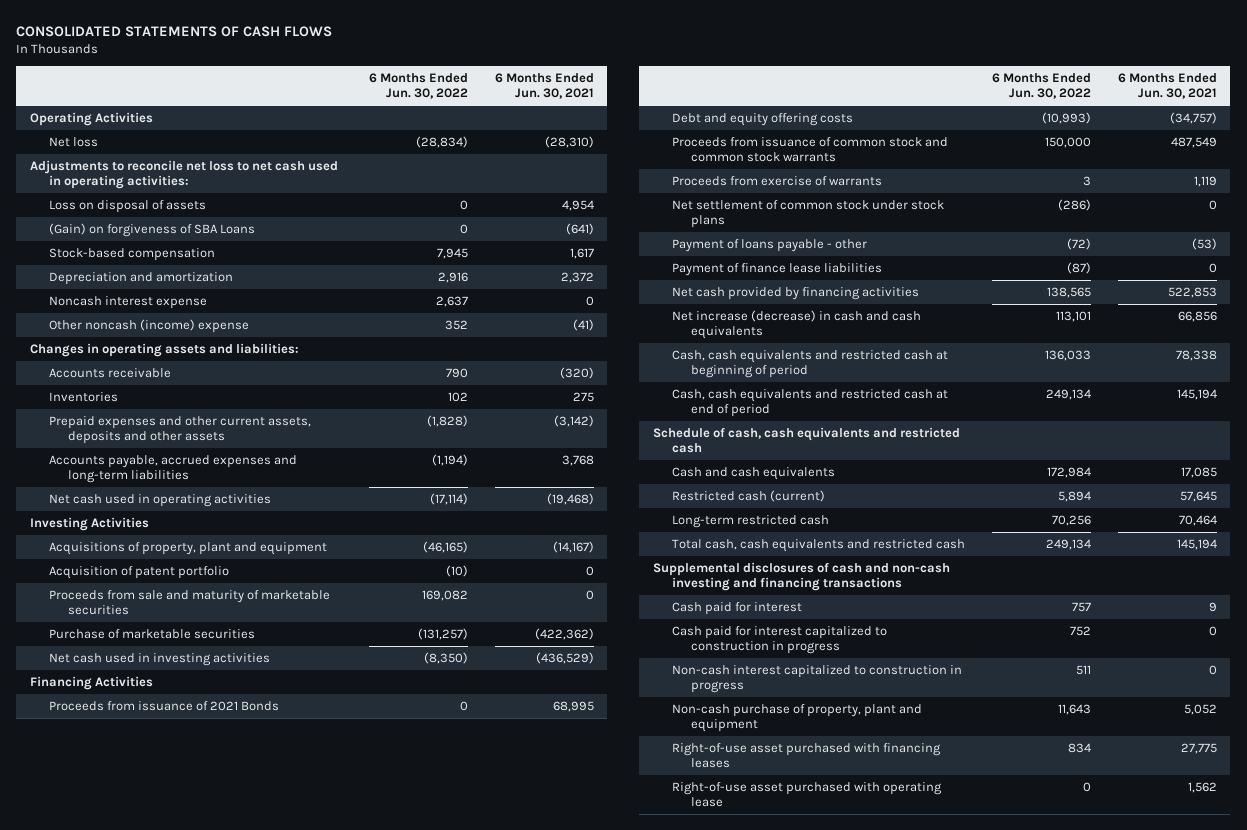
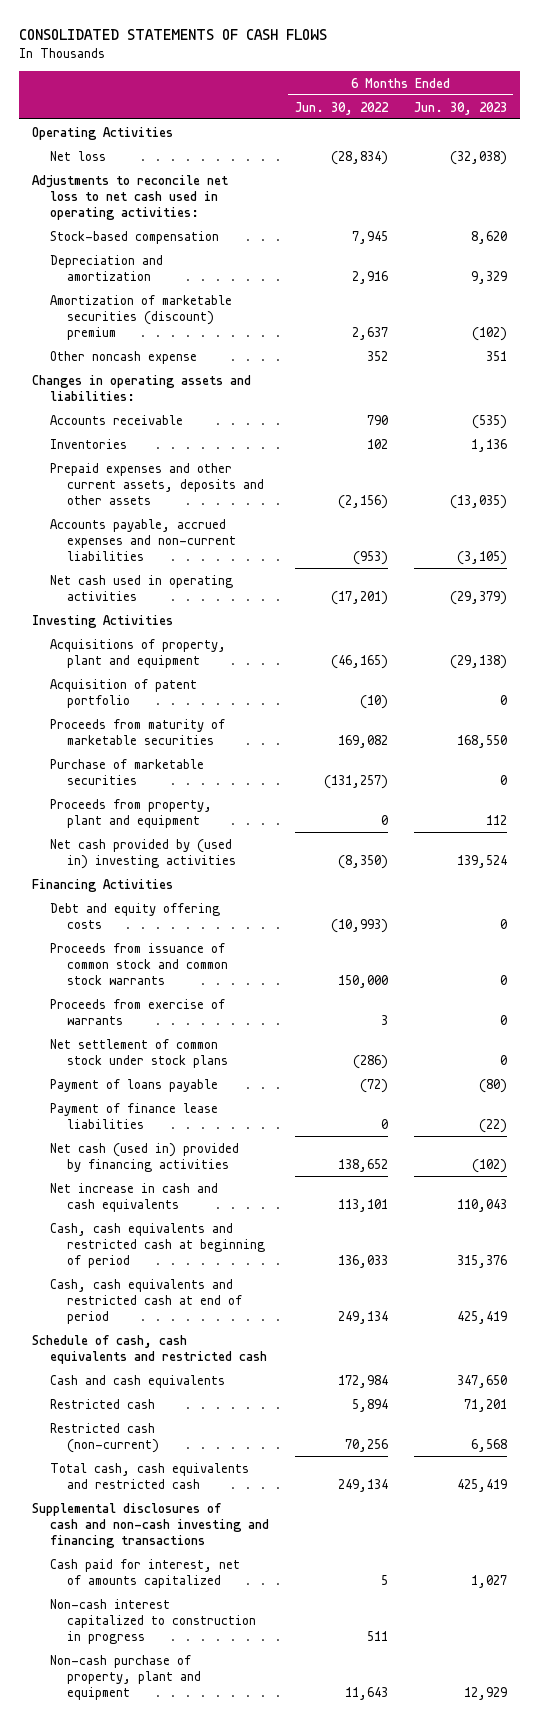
- | 6 Months Ended Jun. 30, 2022 | 6 Months Ended Jun. 30, 2021
+ | 6 Months Ended Jun. 30, 2022 | 6 Months Ended Jun. 30, 2023
- Loss on disposal of assets | 0 | 4,954
- (Gain) on forgiveness of SBA Loans | 0 | (641)
- Noncash interest expense | 2,637 | 0
- Other noncash (income) expense | 352 | (41)
+ Amortization of marketable securities (discount) premium | 2,637 | (102)
+ Other noncash expense | 352 | 351
- Prepaid expenses and other current assets, deposits and other assets | (1,828) | (3,142)
- Accounts payable, accrued expenses and long-term liabilities | (1,194) | 3,768
- Net cash used in operating activities | (17,114) | (19,468)
+ Prepaid expenses and other current assets, deposits and other assets | (2,156) | (13,035)
+ Accounts payable, accrued expenses and non-current liabilities | (953) | (3,105)
+ Net cash used in operating activities | (17,201) | (29,379)
- Proceeds from sale and maturity of marketable securities | 169,082 | 0
+ Proceeds from maturity of marketable securities | 169,082 | 168,550
- Net cash used in investing activities | (8,350) | (436,529)
+ Proceeds from property, plant and equipment | 0 | 112
+ Net cash provided by (used in) investing activities | (8,350) | 139,524
- Proceeds from issuance of 2021 Bonds | 0 | 68,995
- Payment of loans payable - other | (72) | (53)
- Payment of finance lease liabilities | (87) | 0
- Net cash provided by financing activities | 138,565 | 522,853
- Net increase (decrease) in cash and cash equivalents | 113,101 | 66,856
+ Payment of loans payable | (72) | (80)
+ Payment of finance lease liabilities | 0 | (22)
+ Net cash (used in) provided by financing activities | 138,652 | (102)
+ Net increase in cash and cash equivalents | 113,101 | 110,043
- Restricted cash (current) | 5,894 | 57,645
- Long-term restricted cash | 70,256 | 70,464
+ Restricted cash | 5,894 | 71,201
+ Restricted cash (non-current) | 70,256 | 6,568
- Cash paid for interest | 757 | 9
- Cash paid for interest capitalized to construction in progress | 752 | 0
+ Cash paid for interest, net of amounts capitalized | 5 | 1,027
- Right-of-use asset purchased with financing leases | 834 | 27,775
- Right-of-use asset purchased with operating lease | 0 | 1,562

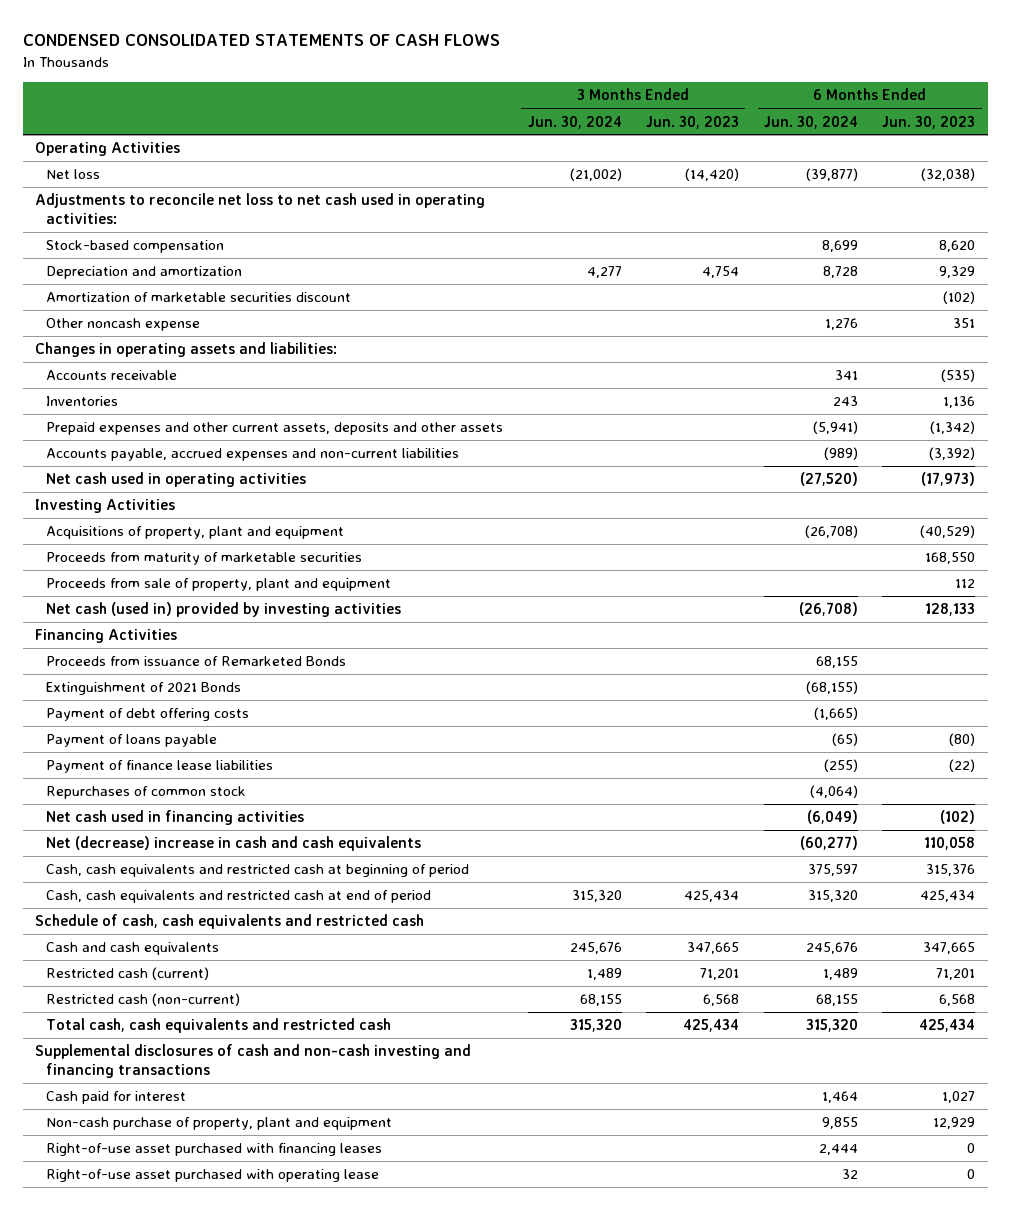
- CONSOLIDATED STATEMENTS OF CASH FLOWS
+ CONDENSED CONSOLIDATED STATEMENTS OF CASH FLOWS
- | 6 Months Ended Jun. 30, 2022 | 6 Months Ended Jun. 30, 2023
+ | 3 Months Ended Jun. 30, 2024 | 3 Months Ended Jun. 30, 2023 | 6 Months Ended Jun. 30, 2024 | 6 Months Ended Jun. 30, 2023
- Amortization of marketable securities (discount) premium | 2,637 | (102)
+ Amortization of marketable securities discount | | | | (102)
- Prepaid expenses and other current assets, deposits and other assets | (2,156) | (13,035)
- Accounts payable, accrued expenses and non-current liabilities | (953) | (3,105)
- Net cash used in operating activities | (17,201) | (29,379)
+ Prepaid expenses and other current assets, deposits and other assets | | | (5,941) | (1,342)
+ Accounts payable, accrued expenses and non-current liabilities | | | (989) | (3,392)
+ Net cash used in operating activities | | | (27,520) | (17,973)
- Acquisitions of property, plant and equipment | (46,165) | (29,138)
- Acquisition of patent portfolio | (10) | 0
+ Acquisitions of property, plant and equipment | | | (26,708) | (40,529)
- Purchase of marketable securities | (131,257) | 0
- Proceeds from property, plant and equipment | 0 | 112
- Net cash provided by (used in) investing activities | (8,350) | 139,524
+ Proceeds from sale of property, plant and equipment | | | | 112
+ Net cash (used in) provided by investing activities | | | (26,708) | 128,133
- Debt and equity offering costs | (10,993) | 0
- Proceeds from issuance of common stock and common stock warrants | 150,000 | 0
- Proceeds from exercise of warrants | 3 | 0
- Net settlement of common stock under stock plans | (286) | 0
+ Proceeds from issuance of Remarketed Bonds | | | 68,155 |
+ Extinguishment of 2021 Bonds | | | (68,155) |
+ Payment of debt offering costs | | | (1,665) |
- Net cash (used in) provided by financing activities | 138,652 | (102)
- Net increase in cash and cash equivalents | 113,101 | 110,043
+ Repurchases of common stock | | | (4,064) |
+ Net cash used in financing activities | | | (6,049) | (102)
+ Net (decrease) increase in cash and cash equivalents | | | (60,277) | 110,058
- Cash, cash equivalents and restricted cash at end of period | 249,134 | 425,419
+ Cash, cash equivalents and restricted cash at end of period | 315,320 | 425,434 | 315,320 | 425,434
- Cash and cash equivalents | 172,984 | 347,650
- Restricted cash | 5,894 | 71,201
+ Cash and cash equivalents | 245,676 | 347,665 | 245,676 | 347,665
+ Restricted cash (current) | 1,489 | 71,201 | 1,489 | 71,201
- Total cash, cash equivalents and restricted cash | 249,134 | 425,419
+ Total cash, cash equivalents and restricted cash | 315,320 | 425,434 | 315,320 | 425,434
- Cash paid for interest, net of amounts capitalized | 5 | 1,027
- Non-cash interest capitalized to construction in progress | 511 |
+ Cash paid for interest | | | 1,464 | 1,027
+ Right-of-use asset purchased with financing leases | | | 2,444 | 0
+ Right-of-use asset purchased with operating lease | | | 32 | 0

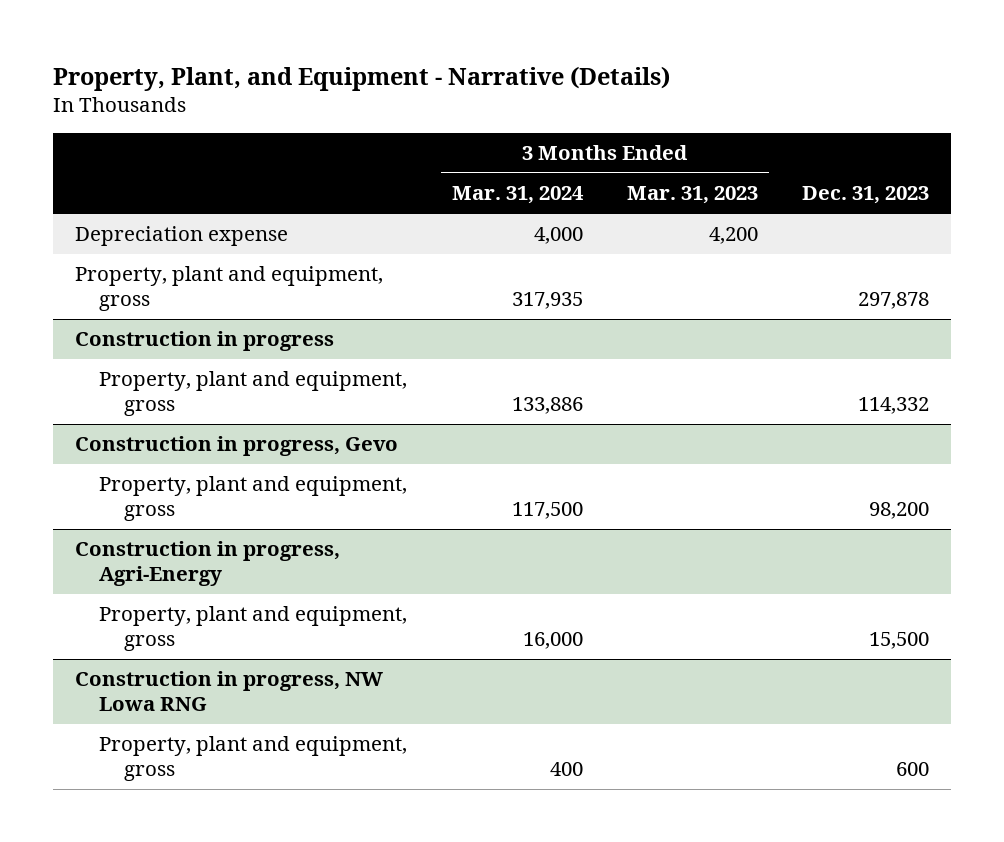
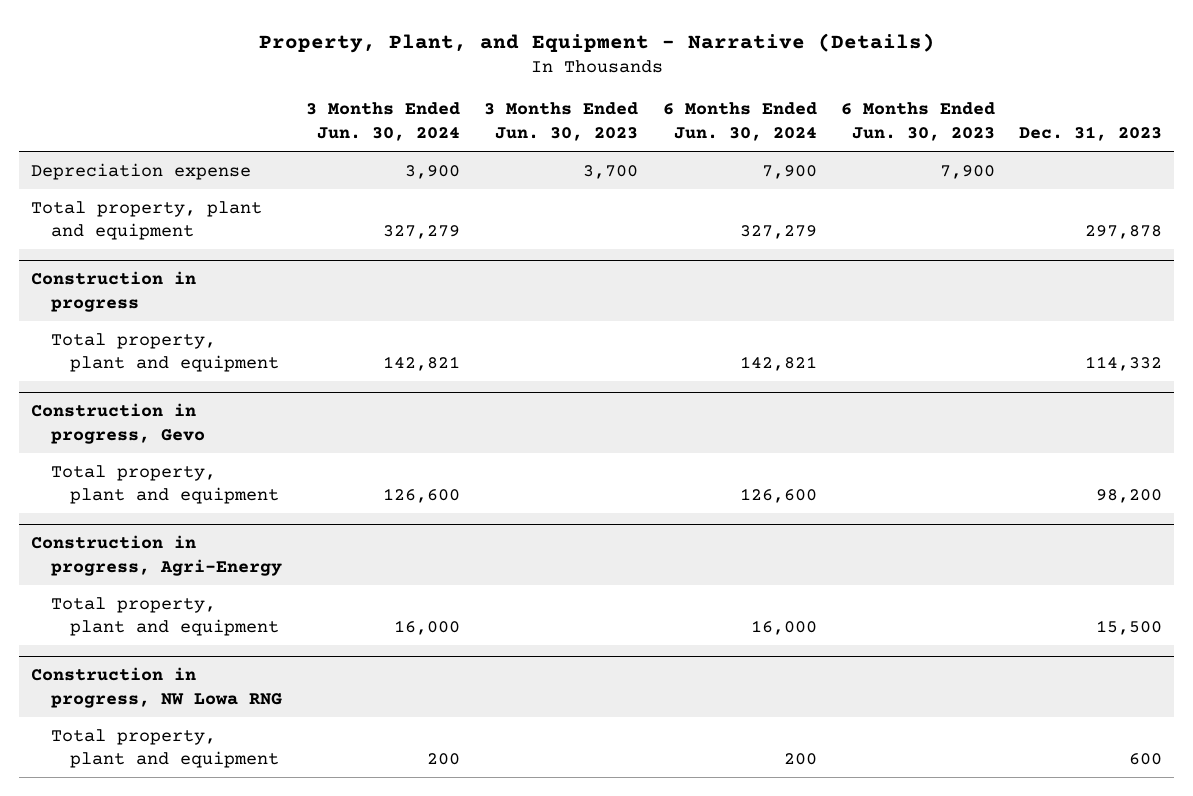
- | 3 Months Ended Mar. 31, 2024 | 3 Months Ended Mar. 31, 2023 | Dec. 31, 2023
+ | 3 Months Ended Jun. 30, 2024 | 3 Months Ended Jun. 30, 2023 | 6 Months Ended Jun. 30, 2024 | 6 Months Ended Jun. 30, 2023 | Dec. 31, 2023
- Property, plant and equipment, gross | 317,935 | | 297,878
+ Total property, plant and equipment | 327,279 | | 327,279 | | 297,878
@ Construction in progress
- Property, plant and equipment, gross | 133,886 | | 114,332
+ Total property, plant and equipment | 142,821 | | 142,821 | | 114,332
@ Construction in progress, Gevo
- Property, plant and equipment, gross | 117,500 | | 98,200
+ Total property, plant and equipment | 126,600 | | 126,600 | | 98,200
@ Construction in progress, Agri-Energy
- Property, plant and equipment, gross | 16,000 | | 15,500
+ Total property, plant and equipment | 16,000 | | 16,000 | | 15,500
@ Construction in progress, NW Lowa RNG
- Property, plant and equipment, gross | 400 | | 600
+ Total property, plant and equipment | 200 | | 200 | | 600

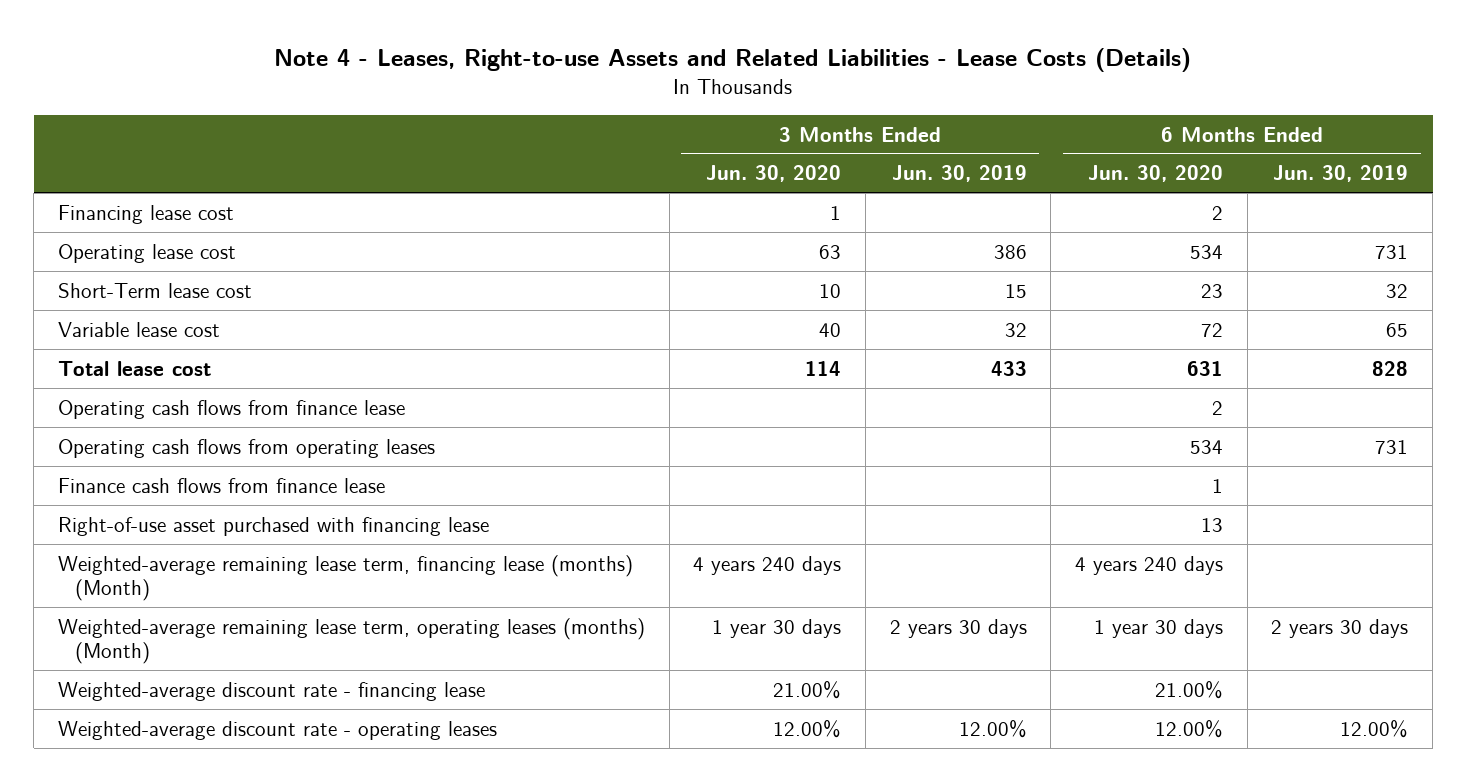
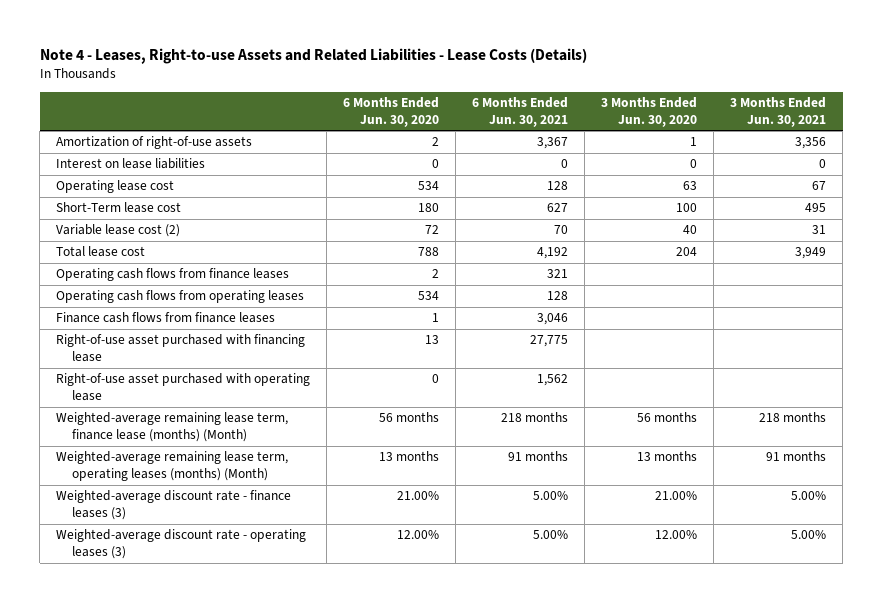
- | 3 Months Ended Jun. 30, 2020 | 3 Months Ended Jun. 30, 2019 | 6 Months Ended Jun. 30, 2020 | 6 Months Ended Jun. 30, 2019
+ | 6 Months Ended Jun. 30, 2020 | 6 Months Ended Jun. 30, 2021 | 3 Months Ended Jun. 30, 2020 | 3 Months Ended Jun. 30, 2021
- Financing lease cost | 1 | | 2 |
+ Amortization of right-of-use assets | 2 | 3,367 | 1 | 3,356
+ Interest on lease liabilities | 0 | 0 | 0 | 0
- Short-Term lease cost | 10 | 15 | 23 | 32
- Variable lease cost | 40 | 32 | 72 | 65
- Total lease cost | 114 | 433 | 631 | 828
- Operating cash flows from finance lease | | | 2 |
+ Short-Term lease cost | 180 | 627 | 100 | 495
+ Variable lease cost (2) | 72 | 70 | 40 | 31
+ Total lease cost | 788 | 4,192 | 204 | 3,949
+ Operating cash flows from finance leases | 2 | 321 | |
- Finance cash flows from finance lease | | | 1 |
+ Finance cash flows from finance leases | 1 | 3,046 | |
- Weighted-average remaining lease term, financing lease (months) (Month) | 4 years 240 days | | 4 years 240 days |
- Weighted-average remaining lease term, operating leases (months) (Month) | 1 year 30 days | 2 years 30 days | 1 year 30 days | 2 years 30 days
- Weighted-average discount rate - financing lease | 21.00% | | 21.00% |
- Weighted-average discount rate - operating leases | 12.00% | 12.00% | 12.00% | 12.00%
+ Right-of-use asset purchased with operating lease | 0 | 1,562 | |
+ Weighted-average remaining lease term, finance lease (months) (Month) | 56 months | 218 months | 56 months | 218 months
+ Weighted-average remaining lease term, operating leases (months) (Month) | 13 months | 91 months | 13 months | 91 months
+ Weighted-average discount rate - finance leases (3) | 21.00% | 5.00% | 21.00% | 5.00%
+ Weighted-average discount rate - operating leases (3) | 12.00% | 5.00% | 12.00% | 5.00%

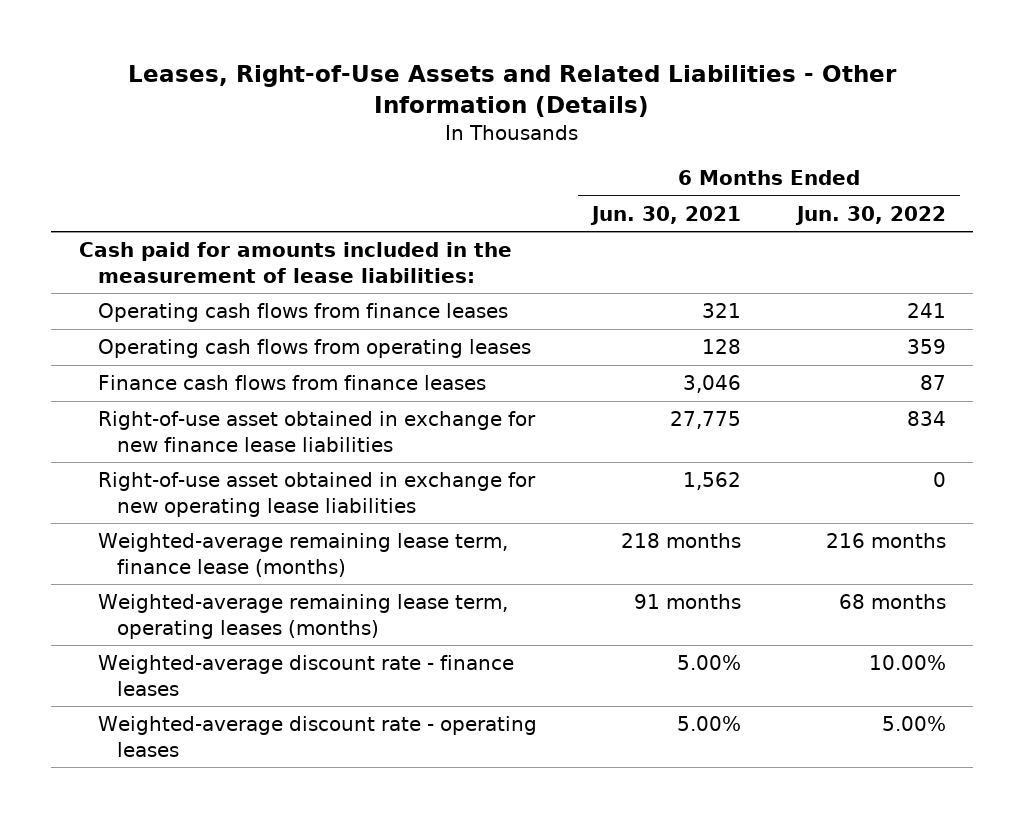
- Note 4 - Leases, Right-to-use Assets and Related Liabilities - Lease Costs (Details)
+ Leases, Right-of-Use Assets and Related Liabilities - Other Information (Details)
- | 6 Months Ended Jun. 30, 2020 | 6 Months Ended Jun. 30, 2021 | 3 Months Ended Jun. 30, 2020 | 3 Months Ended Jun. 30, 2021
+ | 6 Months Ended Jun. 30, 2021 | 6 Months Ended Jun. 30, 2022
- Amortization of right-of-use assets | 2 | 3,367 | 1 | 3,356
- Interest on lease liabilities | 0 | 0 | 0 | 0
- Operating lease cost | 534 | 128 | 63 | 67
- Short-Term lease cost | 180 | 627 | 100 | 495
- Variable lease cost (2) | 72 | 70 | 40 | 31
- Total lease cost | 788 | 4,192 | 204 | 3,949
+ Cash paid for amounts included in the measurement of lease liabilities:
- Right-of-use asset purchased with financing lease | 13 | 27,775 | |
- Right-of-use asset purchased with operating lease | 0 | 1,562 | |
- Weighted-average remaining lease term, finance lease (months) (Month) | 56 months | 218 months | 56 months | 218 months
- Weighted-average remaining lease term, operating leases (months) (Month) | 13 months | 91 months | 13 months | 91 months
- Weighted-average discount rate - finance leases (3) | 21.00% | 5.00% | 21.00% | 5.00%
- Weighted-average discount rate - operating leases (3) | 12.00% | 5.00% | 12.00% | 5.00%
+ Right-of-use asset obtained in exchange for new finance lease liabilities | 27,775 | 834
+ Right-of-use asset obtained in exchange for new operating lease liabilities | 1,562 | 0
+ Weighted-average remaining lease term, finance lease (months) | 218 months | 216 months
+ Weighted-average remaining lease term, operating leases (months) | 91 months | 68 months
+ Weighted-average discount rate - finance leases | 5.00% | 10.00%
+ Weighted-average discount rate - operating leases | 5.00% | 5.00%

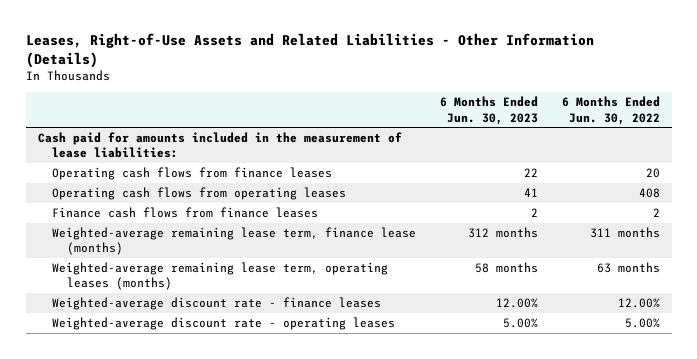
- | 6 Months Ended Jun. 30, 2021 | 6 Months Ended Jun. 30, 2022
+ | 6 Months Ended Jun. 30, 2023 | 6 Months Ended Jun. 30, 2022
- Operating cash flows from finance leases | 321 | 241
- Operating cash flows from operating leases | 128 | 359
- Finance cash flows from finance leases | 3,046 | 87
- Right-of-use asset obtained in exchange for new finance lease liabilities | 27,775 | 834
- Right-of-use asset obtained in exchange for new operating lease liabilities | 1,562 | 0
- Weighted-average remaining lease term, finance lease (months) | 218 months | 216 months
- Weighted-average remaining lease term, operating leases (months) | 91 months | 68 months
- Weighted-average discount rate - finance leases | 5.00% | 10.00%
+ Operating cash flows from finance leases | 22 | 20
+ Operating cash flows from operating leases | 41 | 408
+ Finance cash flows from finance leases | 2 | 2
+ Weighted-average remaining lease term, finance lease (months) | 312 months | 311 months
+ Weighted-average remaining lease term, operating leases (months) | 58 months | 63 months
+ Weighted-average discount rate - finance leases | 12.00% | 12.00%

